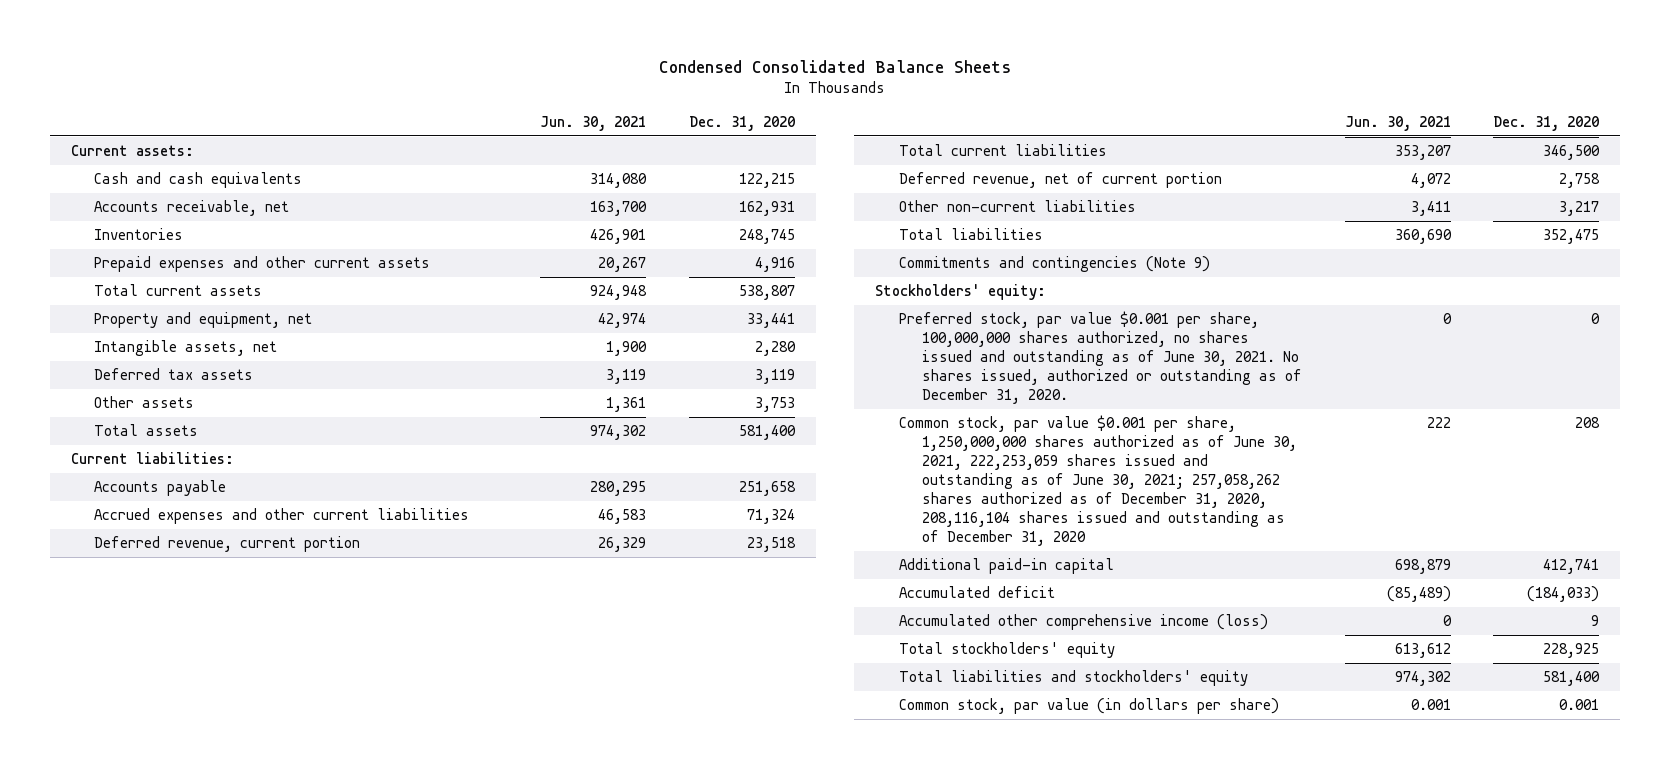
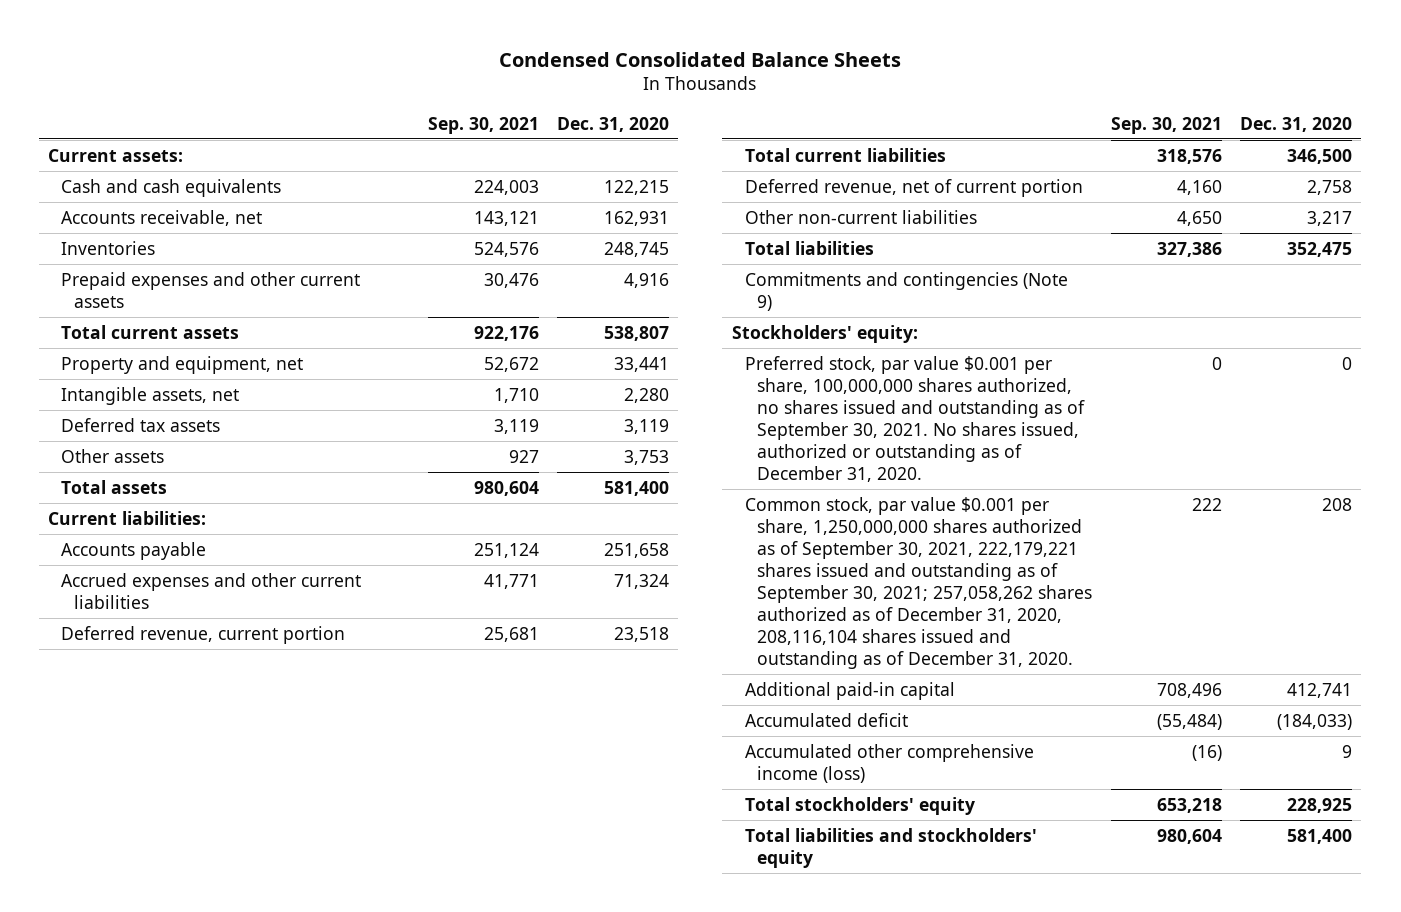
- | Jun. 30, 2021 | Dec. 31, 2020
+ | Sep. 30, 2021 | Dec. 31, 2020
- Preferred stock, par value $0.001 per share, 100,000,000 shares authorized, no shares issued and outstanding as of June 30, 2021. No shares issued, authorized or outstanding as of December 31, 2020. | 0 | 0
- Common stock, par value $0.001 per share, 1,250,000,000 shares authorized as of June 30, 2021, 222,253,059 shares issued and outstanding as of June 30, 2021; 257,058,262 shares authorized as of December 31, 2020, 208,116,104 shares issued and outstanding as of December 31, 2020 | 222 | 208
+ Preferred stock, par value $0.001 per share, 100,000,000 shares authorized, no shares issued and outstanding as of September 30, 2021. No shares issued, authorized or outstanding as of December 31, 2020. | 0 | 0
+ Common stock, par value $0.001 per share, 1,250,000,000 shares authorized as of September 30, 2021, 222,179,221 shares issued and outstanding as of September 30, 2021; 257,058,262 shares authorized as of December 31, 2020, 208,116,104 shares issued and outstanding as of December 31, 2020. | 222 | 208
- Common stock, par value (in dollars per share) | 0.001 | 0.001

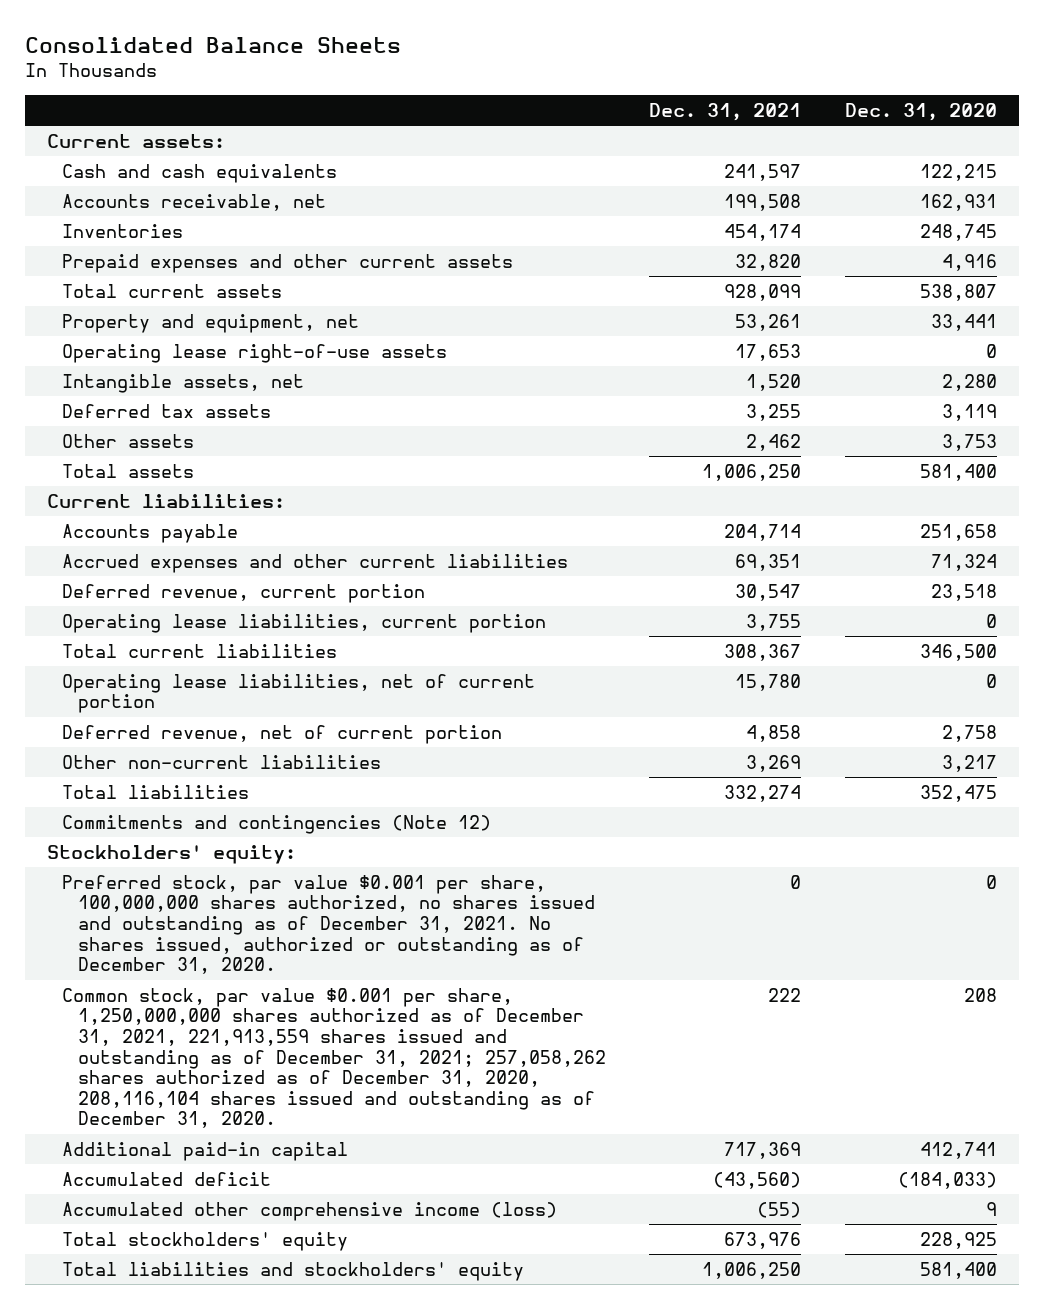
- Condensed Consolidated Balance Sheets
+ Consolidated Balance Sheets
- | Sep. 30, 2021 | Dec. 31, 2020
+ | Dec. 31, 2021 | Dec. 31, 2020
+ Operating lease right-of-use assets | 17,653 | 0
+ Operating lease liabilities, current portion | 3,755 | 0
+ Operating lease liabilities, net of current portion | 15,780 | 0
- Commitments and contingencies (Note 9)
+ Commitments and contingencies (Note 12)
- Preferred stock, par value $0.001 per share, 100,000,000 shares authorized, no shares issued and outstanding as of September 30, 2021. No shares issued, authorized or outstanding as of December 31, 2020. | 0 | 0
- Common stock, par value $0.001 per share, 1,250,000,000 shares authorized as of September 30, 2021, 222,179,221 shares issued and outstanding as of September 30, 2021; 257,058,262 shares authorized as of December 31, 2020, 208,116,104 shares issued and outstanding as of December 31, 2020. | 222 | 208
+ Preferred stock, par value $0.001 per share, 100,000,000 shares authorized, no shares issued and outstanding as of December 31, 2021. No shares issued, authorized or outstanding as of December 31, 2020. | 0 | 0
+ Common stock, par value $0.001 per share, 1,250,000,000 shares authorized as of December 31, 2021, 221,913,559 shares issued and outstanding as of December 31, 2021; 257,058,262 shares authorized as of December 31, 2020, 208,116,104 shares issued and outstanding as of December 31, 2020. | 222 | 208

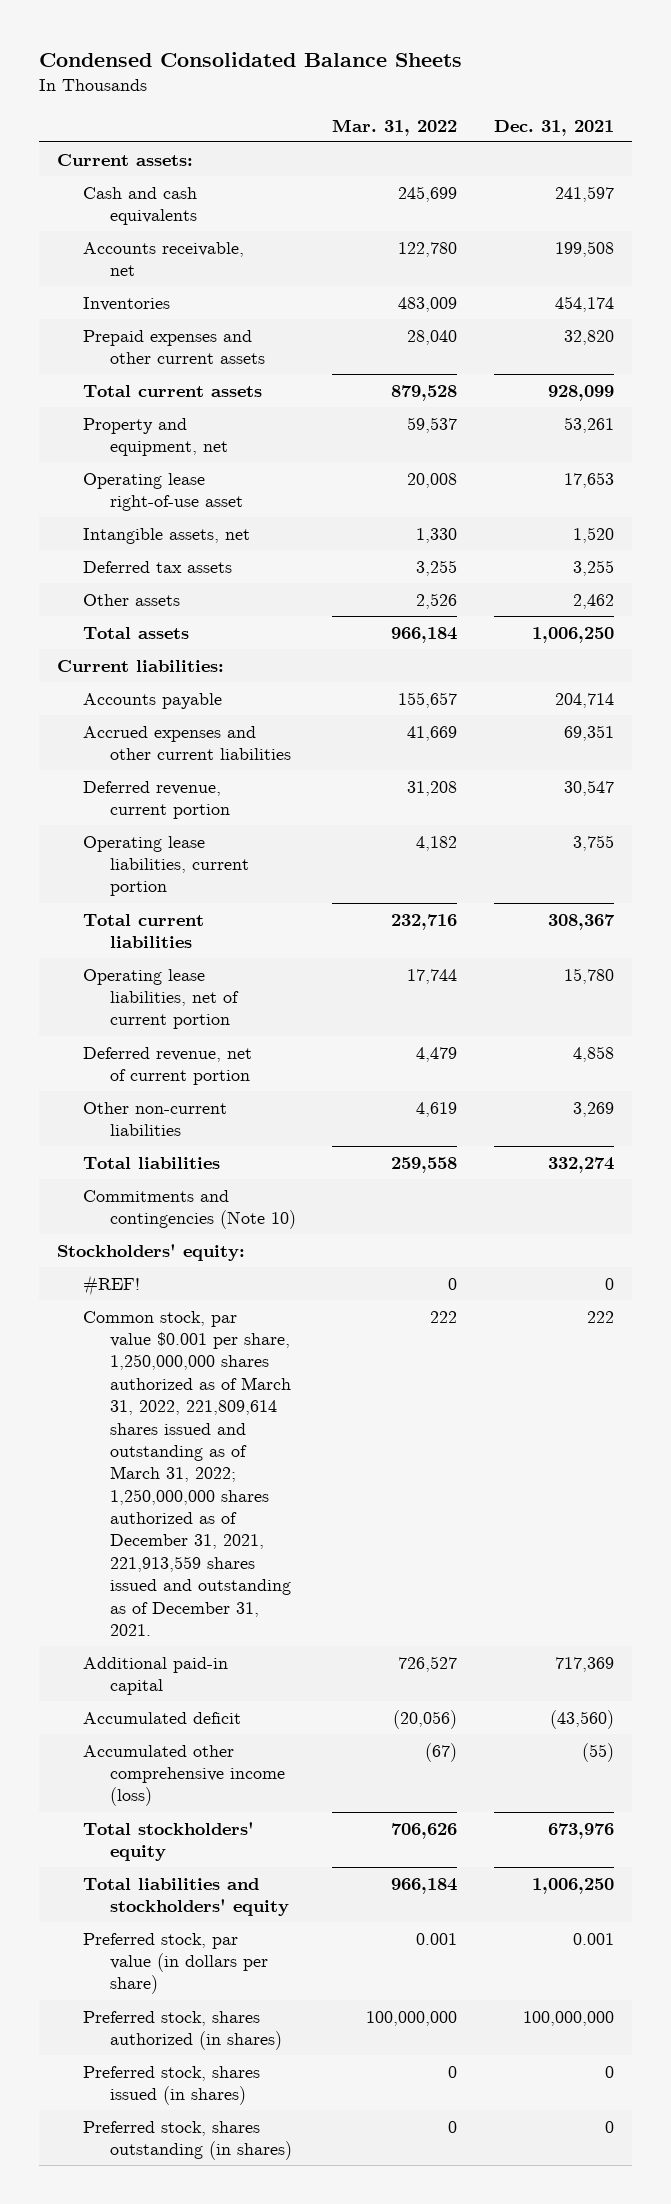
- Consolidated Balance Sheets
+ Condensed Consolidated Balance Sheets
- | Dec. 31, 2021 | Dec. 31, 2020
+ | Mar. 31, 2022 | Dec. 31, 2021
- Operating lease right-of-use assets | 17,653 | 0
+ Operating lease right-of-use asset | 20,008 | 17,653
- Commitments and contingencies (Note 12)
+ Commitments and contingencies (Note 10)
- Preferred stock, par value $0.001 per share, 100,000,000 shares authorized, no shares issued and outstanding as of December 31, 2021. No shares issued, authorized or outstanding as of December 31, 2020. | 0 | 0
- Common stock, par value $0.001 per share, 1,250,000,000 shares authorized as of December 31, 2021, 221,913,559 shares issued and outstanding as of December 31, 2021; 257,058,262 shares authorized as of December 31, 2020, 208,116,104 shares issued and outstanding as of December 31, 2020. | 222 | 208
+ #REF! | 0 | 0
+ Common stock, par value $0.001 per share, 1,250,000,000 shares authorized as of March 31, 2022, 221,809,614 shares issued and outstanding as of March 31, 2022; 1,250,000,000 shares authorized as of December 31, 2021, 221,913,559 shares issued and outstanding as of December 31, 2021. | 222 | 222
+ Preferred stock, par value (in dollars per share) | 0.001 | 0.001
+ Preferred stock, shares authorized (in shares) | 100,000,000 | 100,000,000
+ Preferred stock, shares issued (in shares) | 0 | 0
+ Preferred stock, shares outstanding (in shares) | 0 | 0

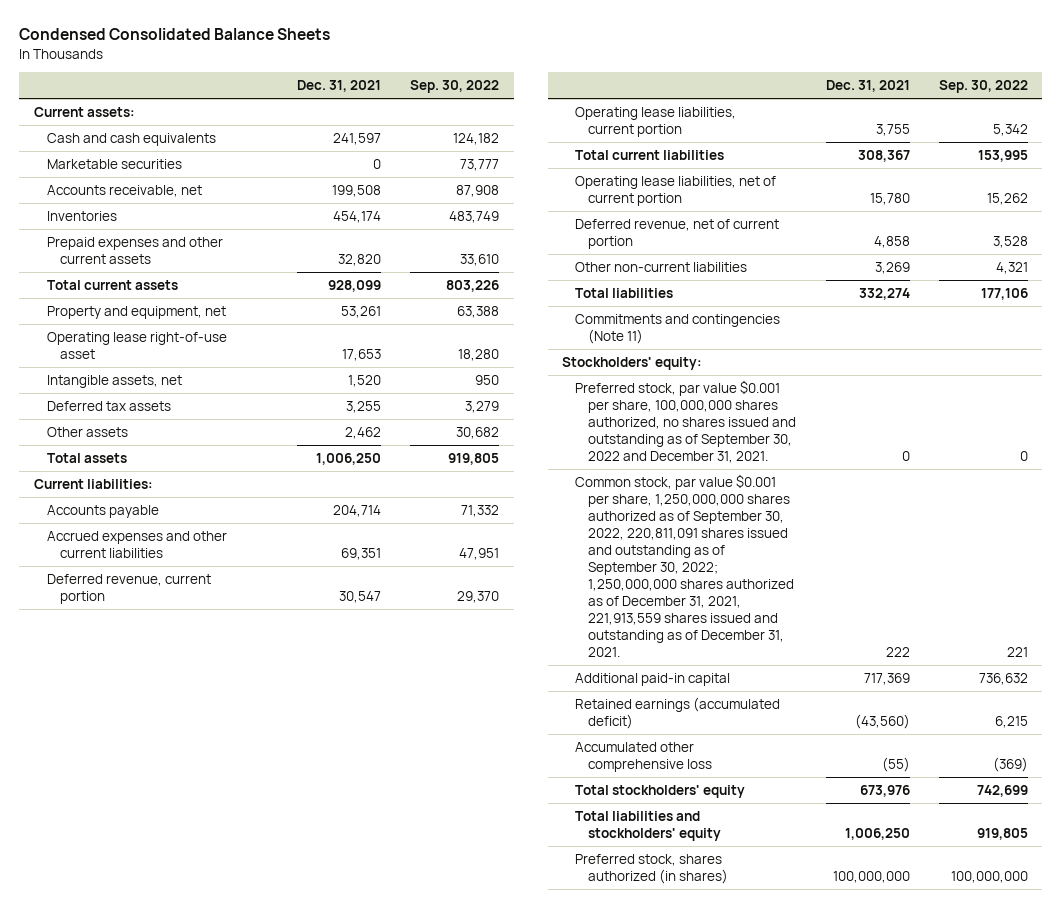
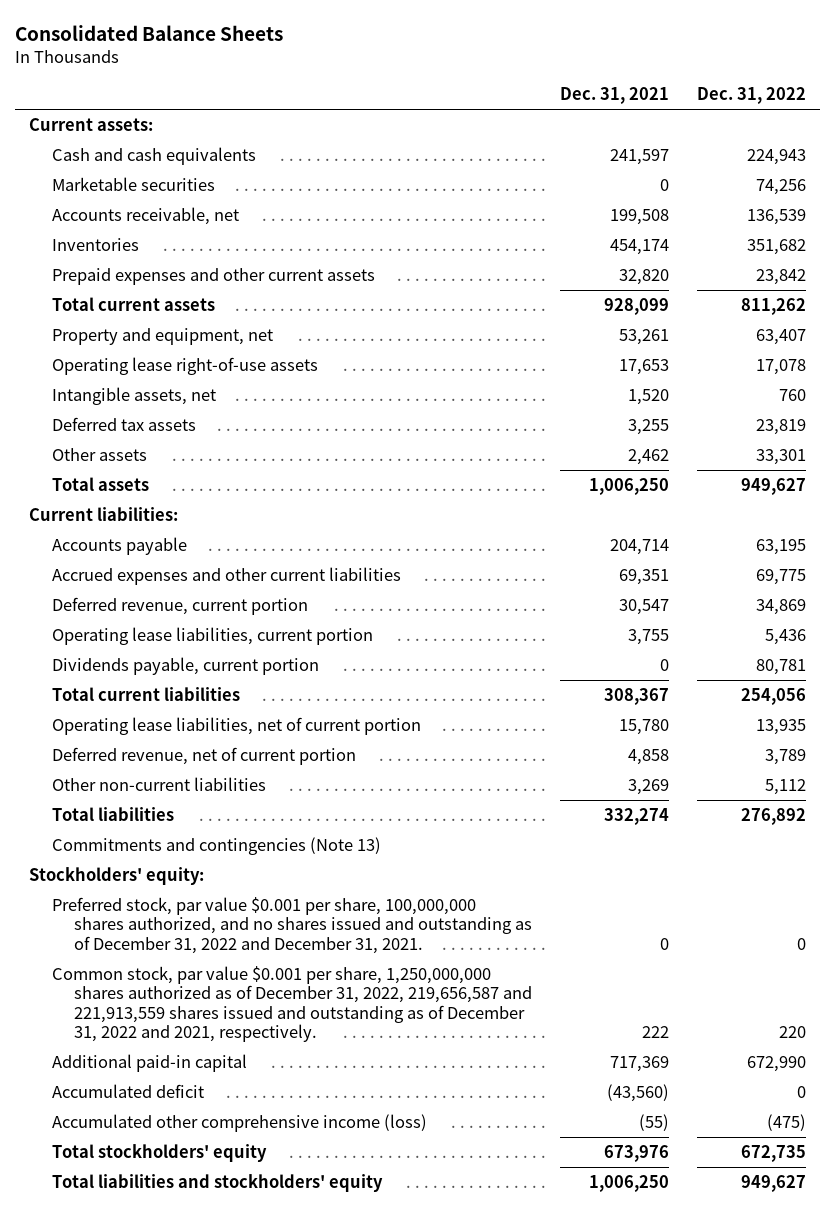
- Condensed Consolidated Balance Sheets
+ Consolidated Balance Sheets
- | Dec. 31, 2021 | Sep. 30, 2022
+ | Dec. 31, 2021 | Dec. 31, 2022
- Operating lease right-of-use asset | 17,653 | 18,280
+ Operating lease right-of-use assets | 17,653 | 17,078
+ Dividends payable, current portion | 0 | 80,781
- Commitments and contingencies (Note 11)
+ Commitments and contingencies (Note 13)
- Preferred stock, par value $0.001 per share, 100,000,000 shares authorized, no shares issued and outstanding as of September 30, 2022 and December 31, 2021. | 0 | 0
- Common stock, par value $0.001 per share, 1,250,000,000 shares authorized as of September 30, 2022, 220,811,091 shares issued and outstanding as of September 30, 2022; 1,250,000,000 shares authorized as of December 31, 2021, 221,913,559 shares issued and outstanding as of December 31, 2021. | 222 | 221
+ Preferred stock, par value $0.001 per share, 100,000,000 shares authorized, and no shares issued and outstanding as of December 31, 2022 and December 31, 2021. | 0 | 0
+ Common stock, par value $0.001 per share, 1,250,000,000 shares authorized as of December 31, 2022, 219,656,587 and 221,913,559 shares issued and outstanding as of December 31, 2022 and 2021, respectively. | 222 | 220
- Retained earnings (accumulated deficit) | (43,560) | 6,215
- Accumulated other comprehensive loss | (55) | (369)
+ Accumulated deficit | (43,560) | 0
+ Accumulated other comprehensive income (loss) | (55) | (475)
- Preferred stock, shares authorized (in shares) | 100,000,000 | 100,000,000

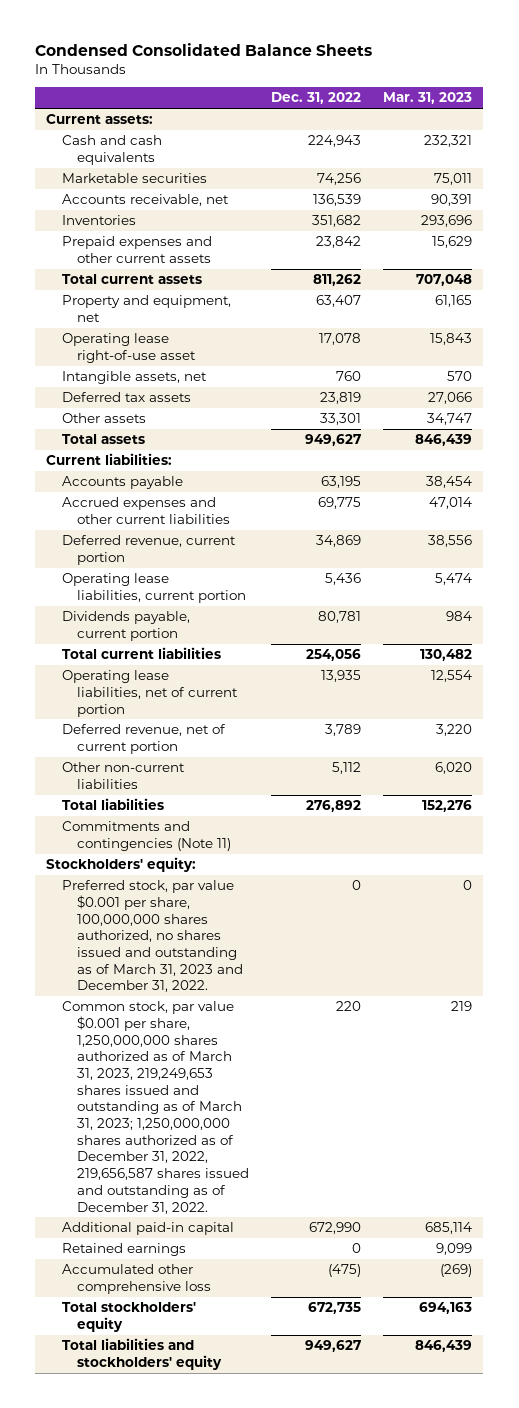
- Consolidated Balance Sheets
+ Condensed Consolidated Balance Sheets
- | Dec. 31, 2021 | Dec. 31, 2022
+ | Dec. 31, 2022 | Mar. 31, 2023
- Operating lease right-of-use assets | 17,653 | 17,078
+ Operating lease right-of-use asset | 17,078 | 15,843
- Commitments and contingencies (Note 13)
+ Commitments and contingencies (Note 11)
- Preferred stock, par value $0.001 per share, 100,000,000 shares authorized, and no shares issued and outstanding as of December 31, 2022 and December 31, 2021. | 0 | 0
- Common stock, par value $0.001 per share, 1,250,000,000 shares authorized as of December 31, 2022, 219,656,587 and 221,913,559 shares issued and outstanding as of December 31, 2022 and 2021, respectively. | 222 | 220
+ Preferred stock, par value $0.001 per share, 100,000,000 shares authorized, no shares issued and outstanding as of March 31, 2023 and December 31, 2022. | 0 | 0
+ Common stock, par value $0.001 per share, 1,250,000,000 shares authorized as of March 31, 2023, 219,249,653 shares issued and outstanding as of March 31, 2023; 1,250,000,000 shares authorized as of December 31, 2022, 219,656,587 shares issued and outstanding as of December 31, 2022. | 220 | 219
- Accumulated deficit | (43,560) | 0
- Accumulated other comprehensive income (loss) | (55) | (475)
+ Retained earnings | 0 | 9,099
+ Accumulated other comprehensive loss | (475) | (269)

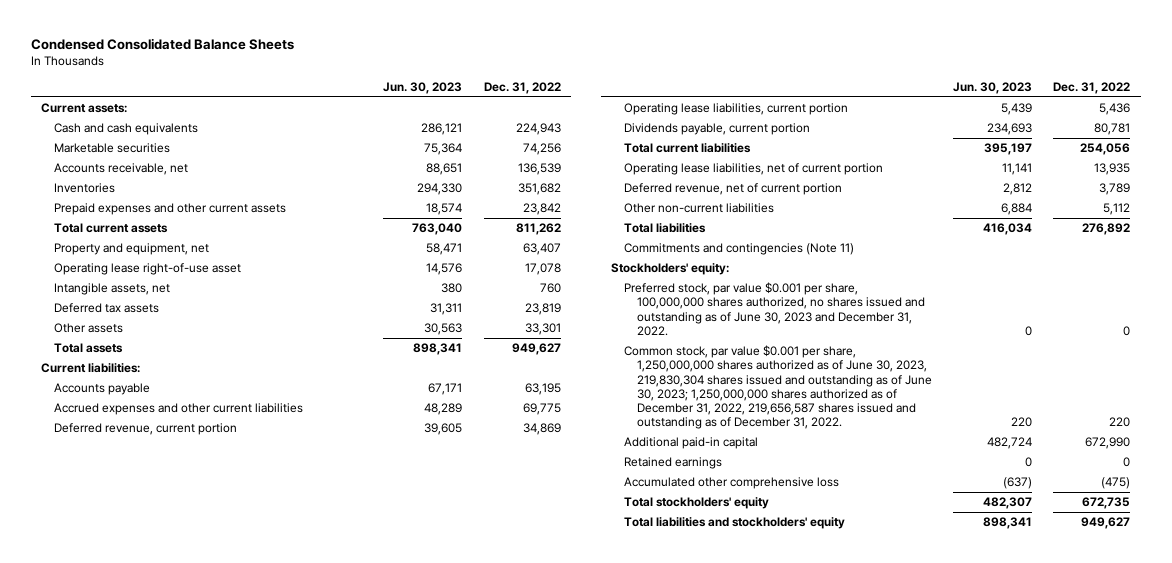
- | Dec. 31, 2022 | Mar. 31, 2023
+ | Jun. 30, 2023 | Dec. 31, 2022
- Preferred stock, par value $0.001 per share, 100,000,000 shares authorized, no shares issued and outstanding as of March 31, 2023 and December 31, 2022. | 0 | 0
- Common stock, par value $0.001 per share, 1,250,000,000 shares authorized as of March 31, 2023, 219,249,653 shares issued and outstanding as of March 31, 2023; 1,250,000,000 shares authorized as of December 31, 2022, 219,656,587 shares issued and outstanding as of December 31, 2022. | 220 | 219
+ Preferred stock, par value $0.001 per share, 100,000,000 shares authorized, no shares issued and outstanding as of June 30, 2023 and December 31, 2022. | 0 | 0
+ Common stock, par value $0.001 per share, 1,250,000,000 shares authorized as of June 30, 2023, 219,830,304 shares issued and outstanding as of June 30, 2023; 1,250,000,000 shares authorized as of December 31, 2022, 219,656,587 shares issued and outstanding as of December 31, 2022. | 220 | 220

